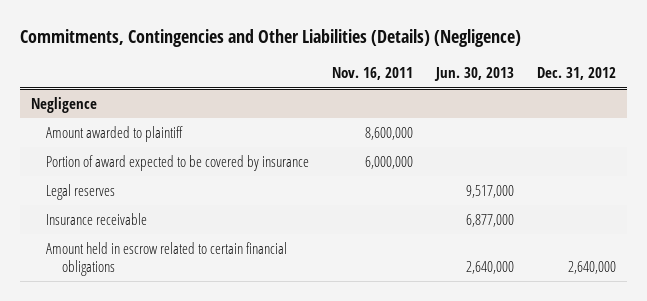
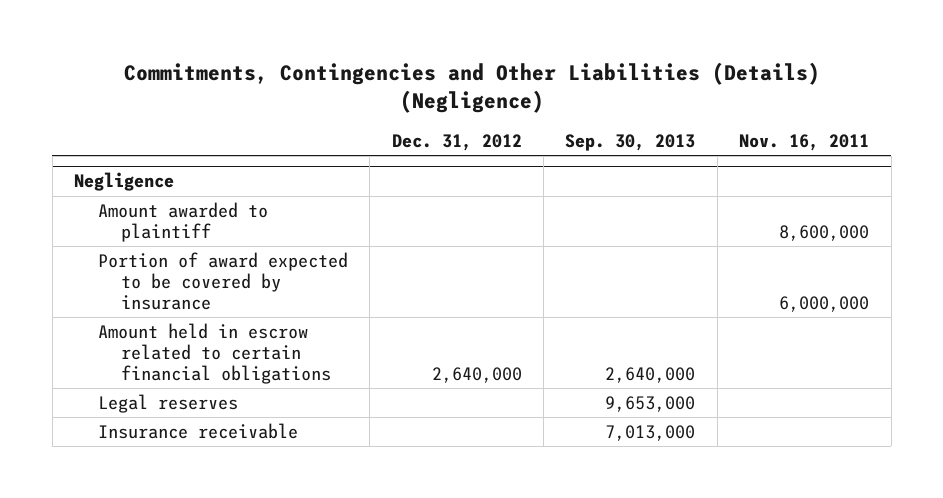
- | Nov. 16, 2011 | Jun. 30, 2013 | Dec. 31, 2012
+ | Dec. 31, 2012 | Sep. 30, 2013 | Nov. 16, 2011
@ Negligence
moved up: Amount held in escrow related to certain financial obligations | 2,640,000 | 2,640,000 |

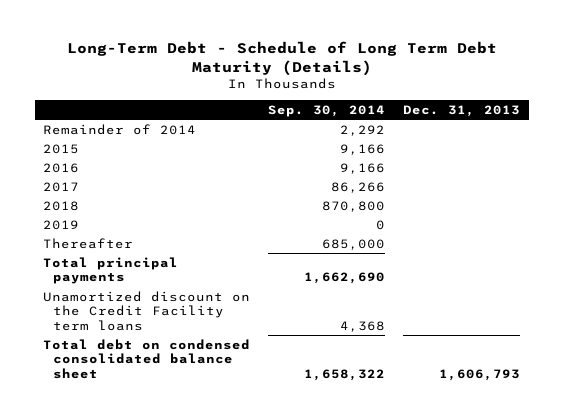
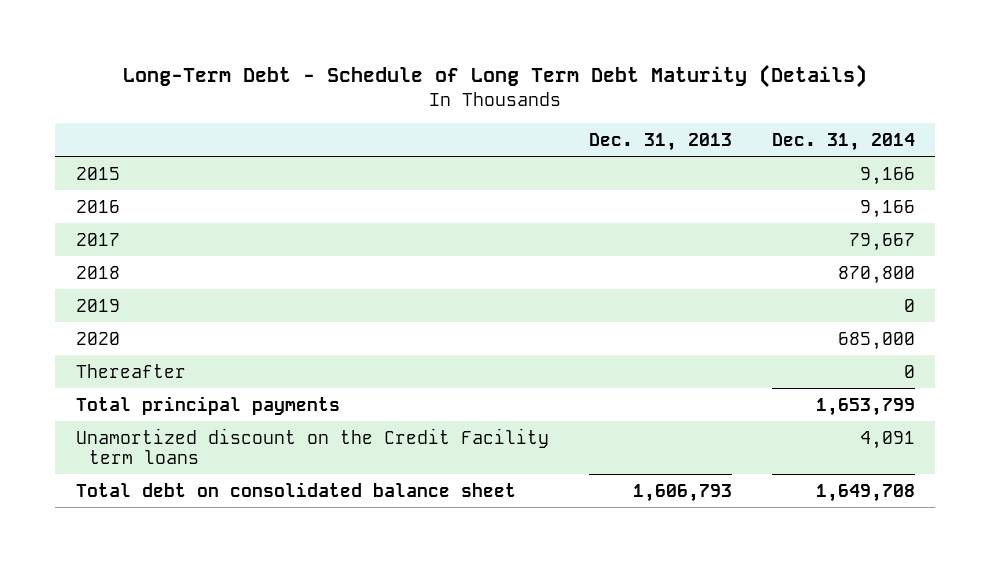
- | Sep. 30, 2014 | Dec. 31, 2013
+ | Dec. 31, 2013 | Dec. 31, 2014
- Remainder of 2014 | 2,292 |
+ 2020 | | 685,000
- Total debt on condensed consolidated balance sheet | 1,658,322 | 1,606,793
+ Total debt on consolidated balance sheet | 1,606,793 | 1,649,708

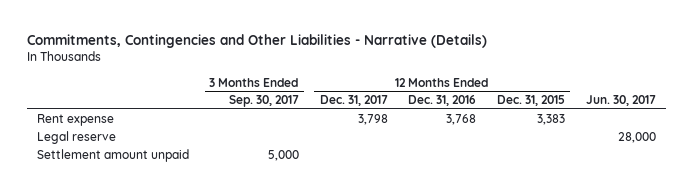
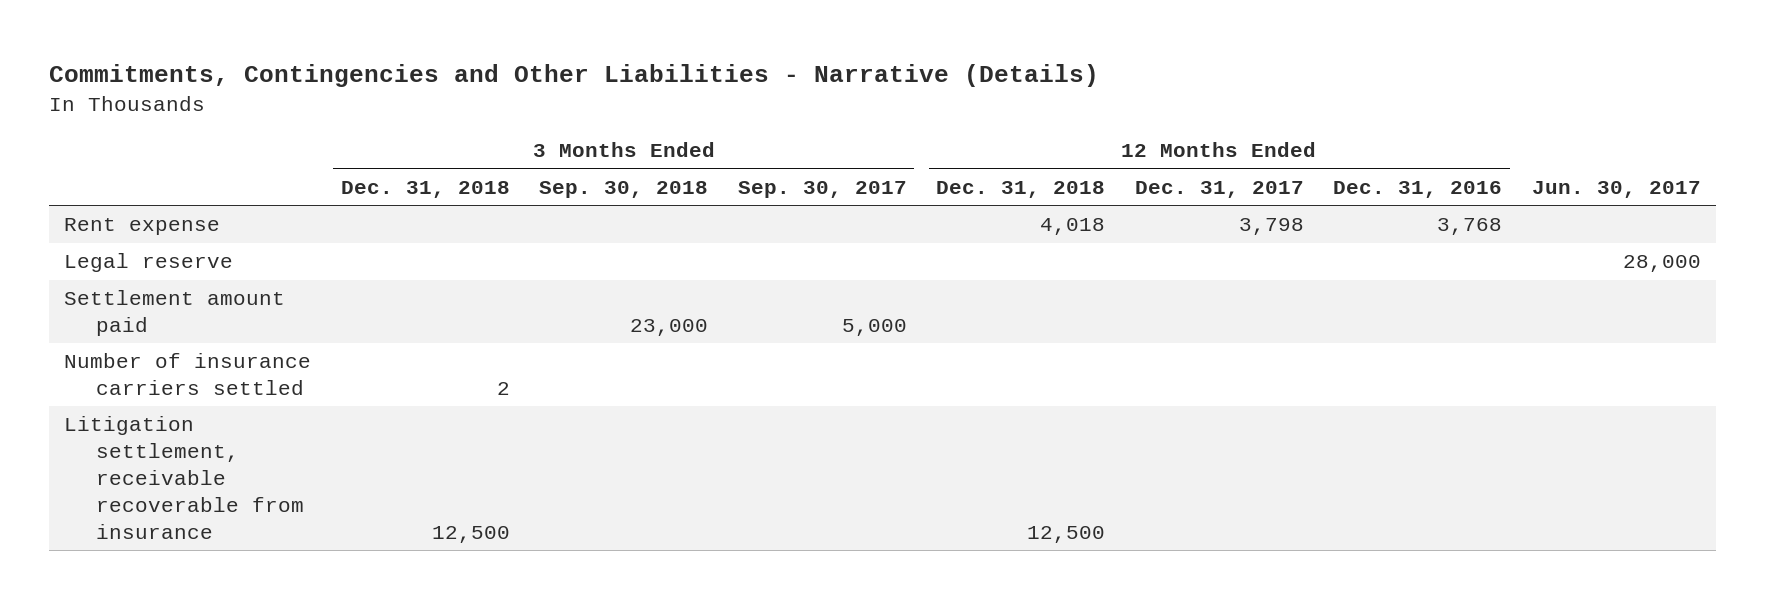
- | 3 Months Ended Sep. 30, 2017 | 12 Months Ended Dec. 31, 2017 | 12 Months Ended Dec. 31, 2016 | 12 Months Ended Dec. 31, 2015 | Jun. 30, 2017
+ | 3 Months Ended Dec. 31, 2018 | 3 Months Ended Sep. 30, 2018 | 3 Months Ended Sep. 30, 2017 | 12 Months Ended Dec. 31, 2018 | 12 Months Ended Dec. 31, 2017 | 12 Months Ended Dec. 31, 2016 | Jun. 30, 2017
- Settlement amount unpaid | 5,000 | | | |
+ Settlement amount paid | | 23,000 | 5,000 | | | |
+ Number of insurance carriers settled | 2 | | | | | |
+ Litigation settlement, receivable recoverable from insurance | 12,500 | | | 12,500 | | |

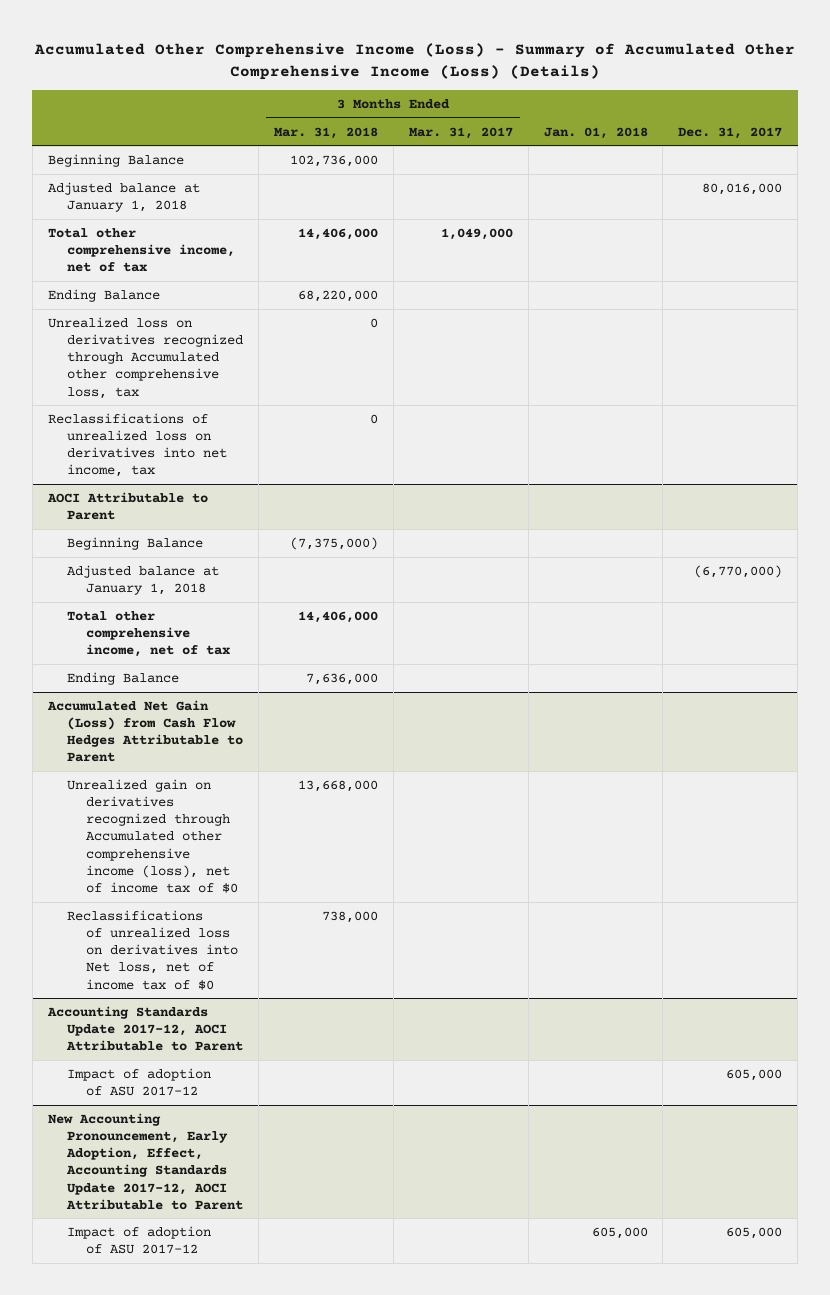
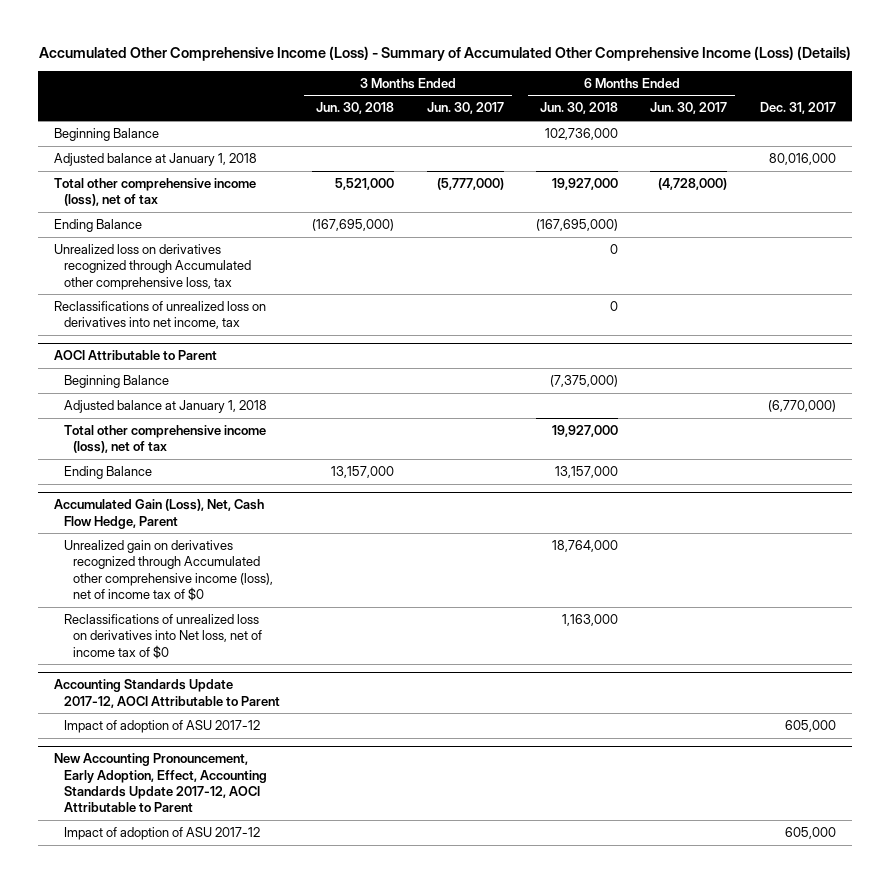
- | 3 Months Ended Mar. 31, 2018 | 3 Months Ended Mar. 31, 2017 | Jan. 01, 2018 | Dec. 31, 2017
+ | 3 Months Ended Jun. 30, 2018 | 3 Months Ended Jun. 30, 2017 | 6 Months Ended Jun. 30, 2018 | 6 Months Ended Jun. 30, 2017 | Dec. 31, 2017
- Total other comprehensive income, net of tax | 14,406,000 | 1,049,000 | |
+ Total other comprehensive income (loss), net of tax | 5,521,000 | (5,777,000) | 19,927,000 | (4,728,000) |
@ AOCI Attributable to Parent
- Total other comprehensive income, net of tax | 14,406,000 | | |
+ Total other comprehensive income (loss), net of tax | | | 19,927,000 | |
- Accumulated Net Gain (Loss) from Cash Flow Hedges Attributable to Parent
- Unrealized gain on derivatives recognized through Accumulated other comprehensive income (loss), net of income tax of $0 | 13,668,000 | | |
- Reclassifications of unrealized loss on derivatives into Net loss, net of income tax of $0 | 738,000 | | |
+ Accumulated Gain (Loss), Net, Cash Flow Hedge, Parent
+ Unrealized gain on derivatives recognized through Accumulated other comprehensive income (loss), net of income tax of $0 | | | 18,764,000 | |
+ Reclassifications of unrealized loss on derivatives into Net loss, net of income tax of $0 | | | 1,163,000 | |

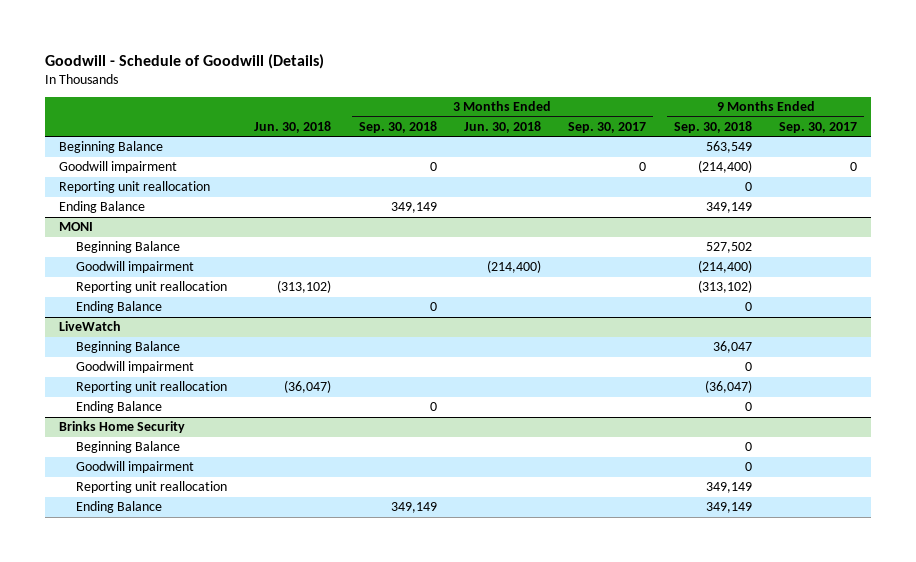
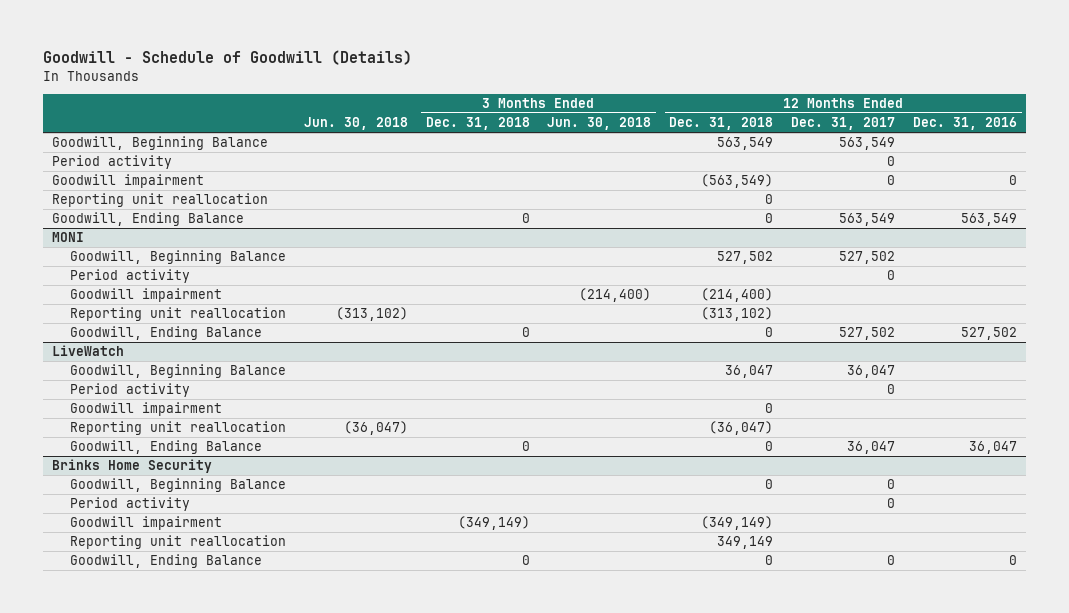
- | Jun. 30, 2018 | 3 Months Ended Sep. 30, 2018 | 3 Months Ended Jun. 30, 2018 | 3 Months Ended Sep. 30, 2017 | 9 Months Ended Sep. 30, 2018 | 9 Months Ended Sep. 30, 2017
+ | Jun. 30, 2018 | 3 Months Ended Dec. 31, 2018 | 3 Months Ended Jun. 30, 2018 | 12 Months Ended Dec. 31, 2018 | 12 Months Ended Dec. 31, 2017 | 12 Months Ended Dec. 31, 2016
- Beginning Balance | | | | | 563,549 |
+ Goodwill, Beginning Balance | | | | 563,549 | 563,549 |
+ Period activity | | | | | 0 |
- Ending Balance | | 349,149 | | | 349,149 |
+ Goodwill, Ending Balance | | 0 | | 0 | 563,549 | 563,549
@ MONI
- Beginning Balance | | | | | 527,502 |
+ Goodwill, Beginning Balance | | | | 527,502 | 527,502 |
+ Period activity | | | | | 0 |
- Ending Balance | | 0 | | | 0 |
+ Goodwill, Ending Balance | | 0 | | 0 | 527,502 | 527,502
@ LiveWatch
- Beginning Balance | | | | | 36,047 |
+ Goodwill, Beginning Balance | | | | 36,047 | 36,047 |
+ Period activity | | | | | 0 |
- Ending Balance | | 0 | | | 0 |
+ Goodwill, Ending Balance | | 0 | | 0 | 36,047 | 36,047
@ Brinks Home Security
- Beginning Balance | | | | | 0 |
+ Goodwill, Beginning Balance | | | | 0 | 0 |
+ Period activity | | | | | 0 |
- Ending Balance | | 349,149 | | | 349,149 |
+ Goodwill, Ending Balance | | 0 | | 0 | 0 | 0

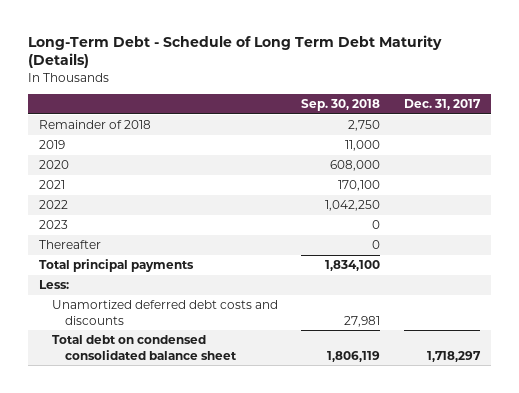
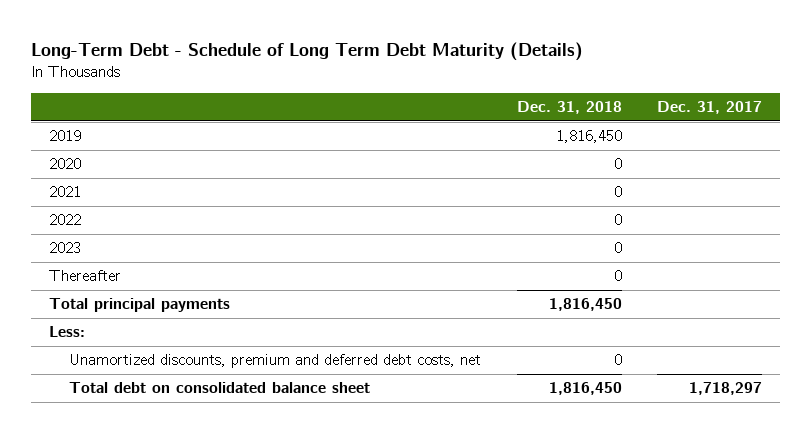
- | Sep. 30, 2018 | Dec. 31, 2017
+ | Dec. 31, 2018 | Dec. 31, 2017
- Remainder of 2018 | 2,750 |
- Unamortized deferred debt costs and discounts | 27,981 |
- Total debt on condensed consolidated balance sheet | 1,806,119 | 1,718,297
+ Unamortized discounts, premium and deferred debt costs, net | 0 |
+ Total debt on consolidated balance sheet | 1,816,450 | 1,718,297

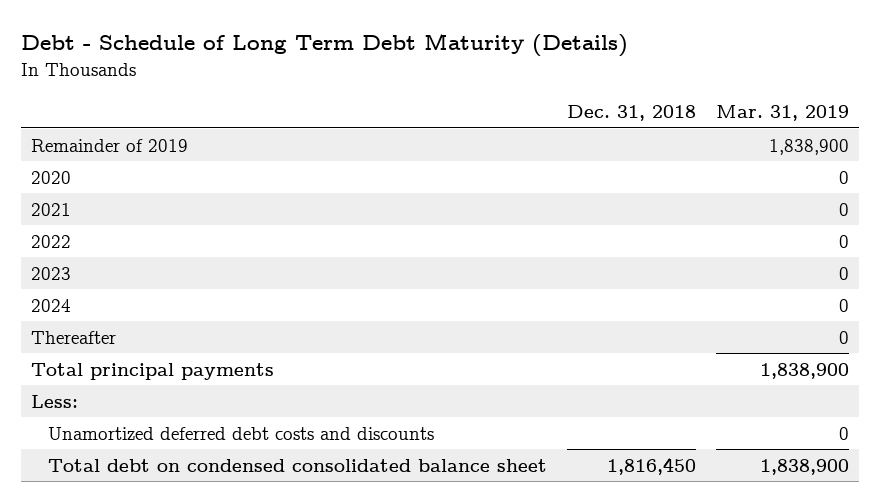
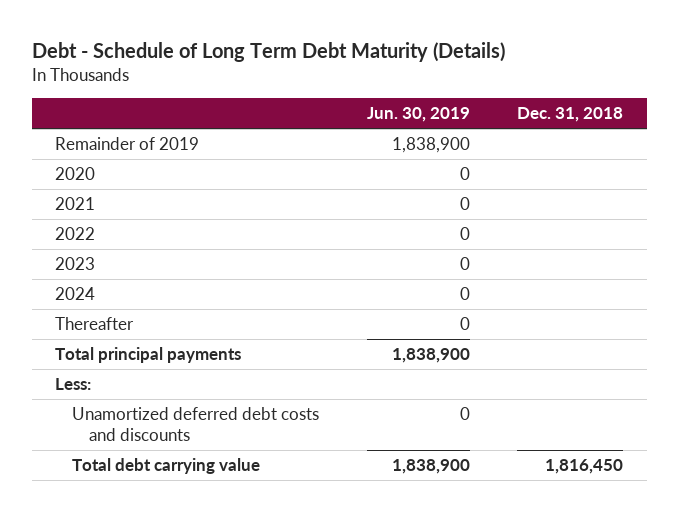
- | Dec. 31, 2018 | Mar. 31, 2019
+ | Jun. 30, 2019 | Dec. 31, 2018
- Total debt on condensed consolidated balance sheet | 1,816,450 | 1,838,900
+ Total debt carrying value | 1,838,900 | 1,816,450

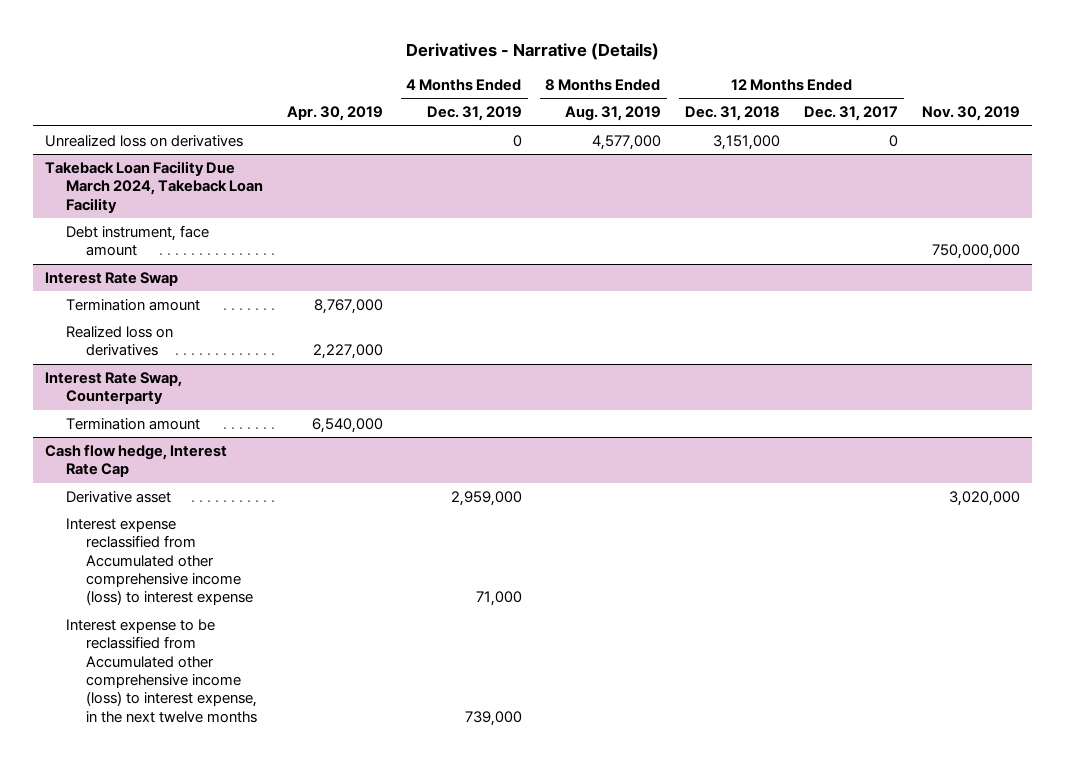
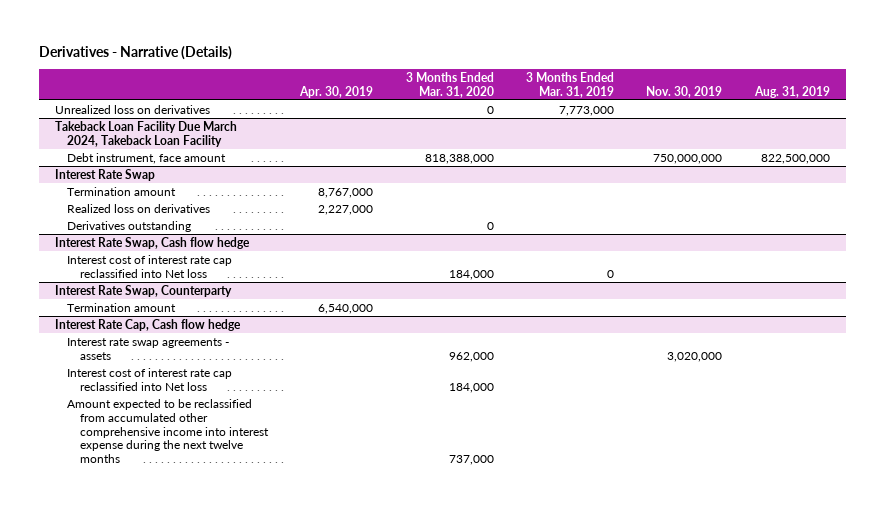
- | Apr. 30, 2019 | 4 Months Ended Dec. 31, 2019 | 8 Months Ended Aug. 31, 2019 | 12 Months Ended Dec. 31, 2018 | 12 Months Ended Dec. 31, 2017 | Nov. 30, 2019
+ | Apr. 30, 2019 | 3 Months Ended Mar. 31, 2020 | 3 Months Ended Mar. 31, 2019 | Nov. 30, 2019 | Aug. 31, 2019
@ Interest Rate Swap
+ Derivatives outstanding | | 0 | | |
+ Interest Rate Swap, Cash flow hedge
+ Interest cost of interest rate cap reclassified into Net loss | | 184,000 | 0 | |
- Cash flow hedge, Interest Rate Cap
- Derivative asset | | 2,959,000 | | | | 3,020,000
- Interest expense reclassified from Accumulated other comprehensive income (loss) to interest expense | | 71,000 | | | |
- Interest expense to be reclassified from Accumulated other comprehensive income (loss) to interest expense, in the next twelve months | | 739,000 | | | |
+ Interest Rate Cap, Cash flow hedge
+ Interest rate swap agreements - assets | | 962,000 | | 3,020,000 |
+ Interest cost of interest rate cap reclassified into Net loss | | 184,000 | | |
+ Amount expected to be reclassified from accumulated other comprehensive income into interest expense during the next twelve months | | 737,000 | | |

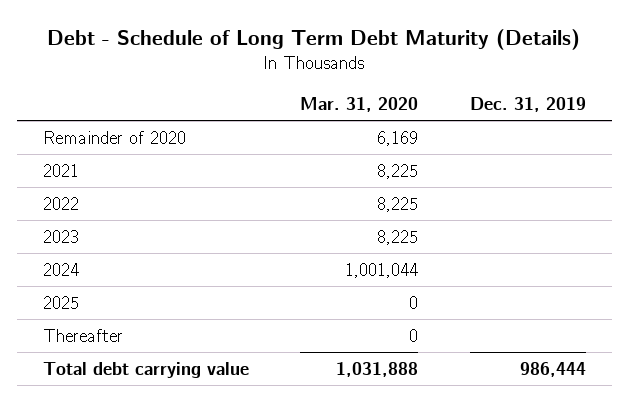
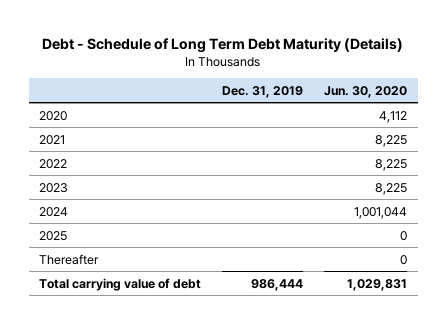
- | Mar. 31, 2020 | Dec. 31, 2019
+ | Dec. 31, 2019 | Jun. 30, 2020
- Remainder of 2020 | 6,169 |
+ 2020 | | 4,112
- Total debt carrying value | 1,031,888 | 986,444
+ Total carrying value of debt | 986,444 | 1,029,831

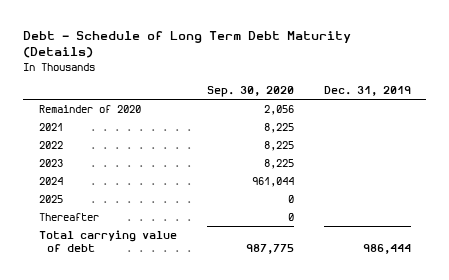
- | Dec. 31, 2019 | Jun. 30, 2020
+ | Sep. 30, 2020 | Dec. 31, 2019
- 2020 | | 4,112
+ Remainder of 2020 | 2,056 |

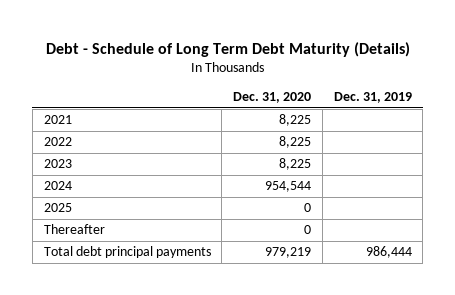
- | Sep. 30, 2020 | Dec. 31, 2019
+ | Dec. 31, 2020 | Dec. 31, 2019
- Remainder of 2020 | 2,056 |
- Total carrying value of debt | 987,775 | 986,444
+ Total debt principal payments | 979,219 | 986,444

